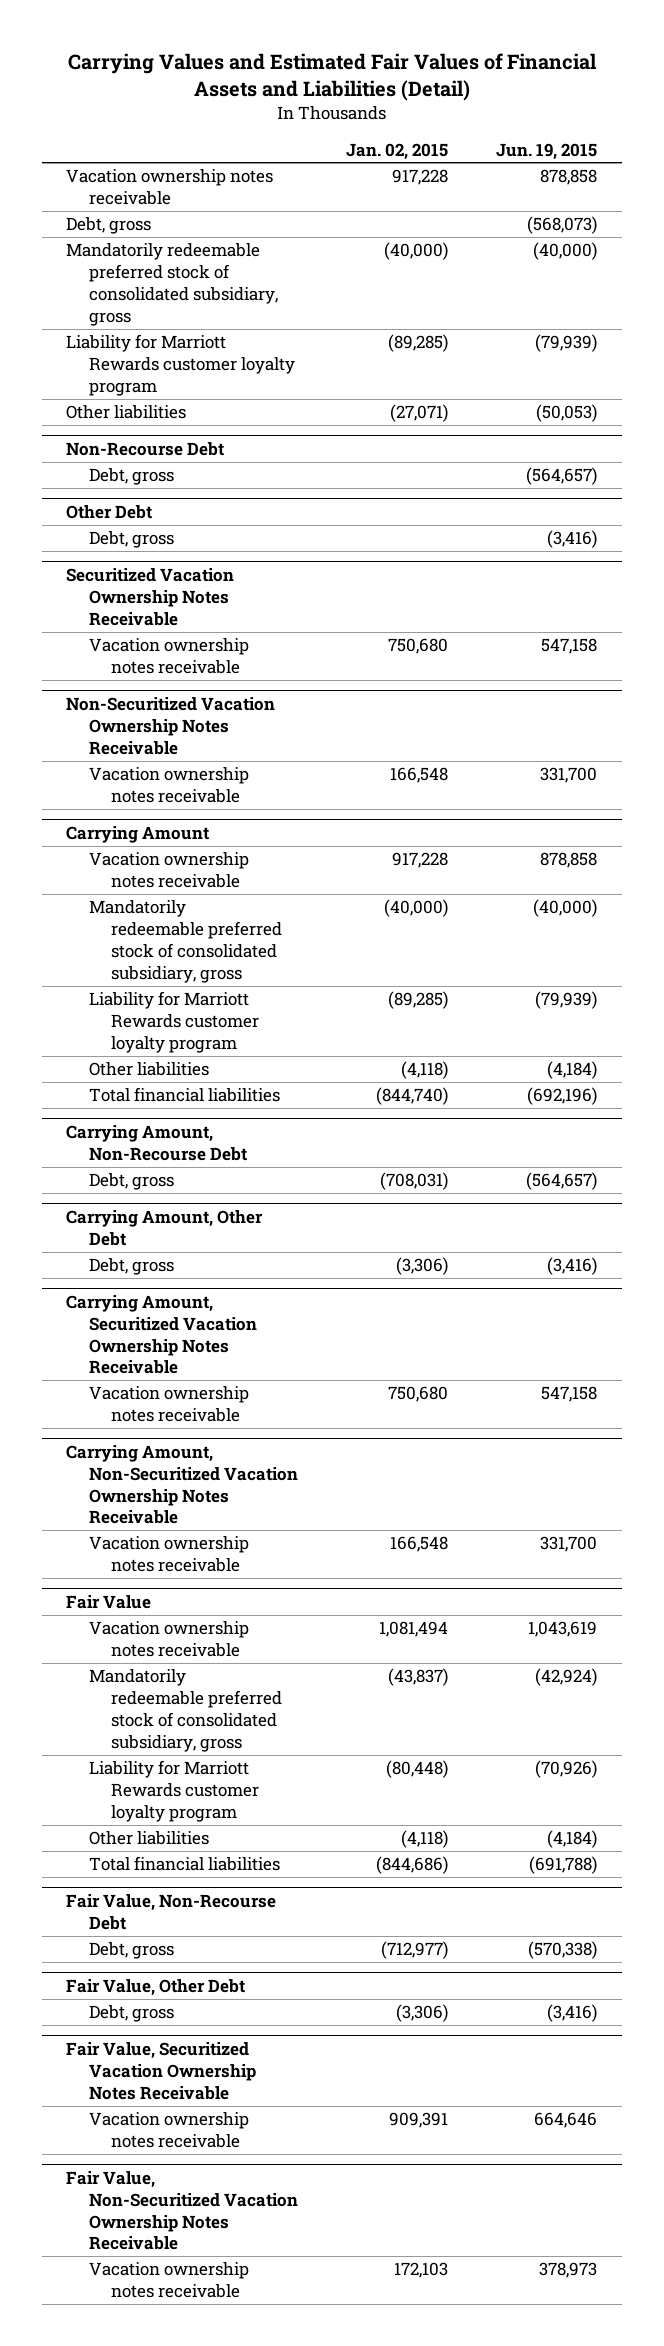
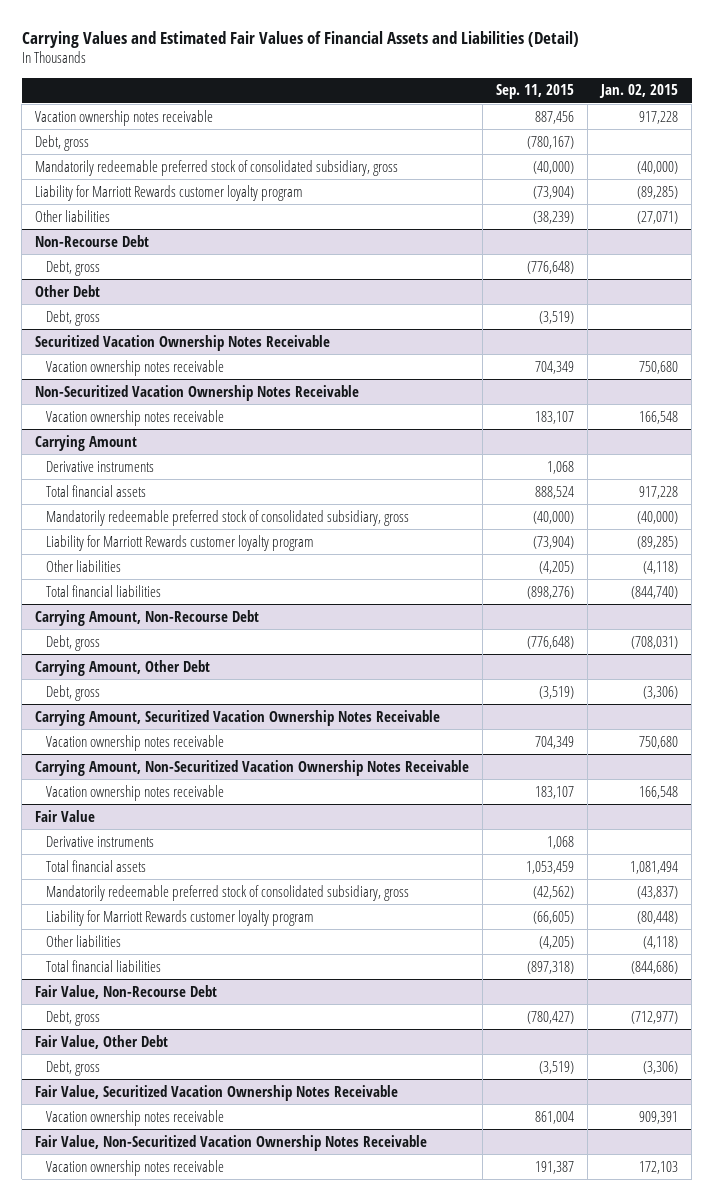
- | Jan. 02, 2015 | Jun. 19, 2015
+ | Sep. 11, 2015 | Jan. 02, 2015
@ Carrying Amount
- Vacation ownership notes receivable | 917,228 | 878,858
+ Derivative instruments | 1,068 |
+ Total financial assets | 888,524 | 917,228
@ Fair Value
- Vacation ownership notes receivable | 1,081,494 | 1,043,619
+ Derivative instruments | 1,068 |
+ Total financial assets | 1,053,459 | 1,081,494

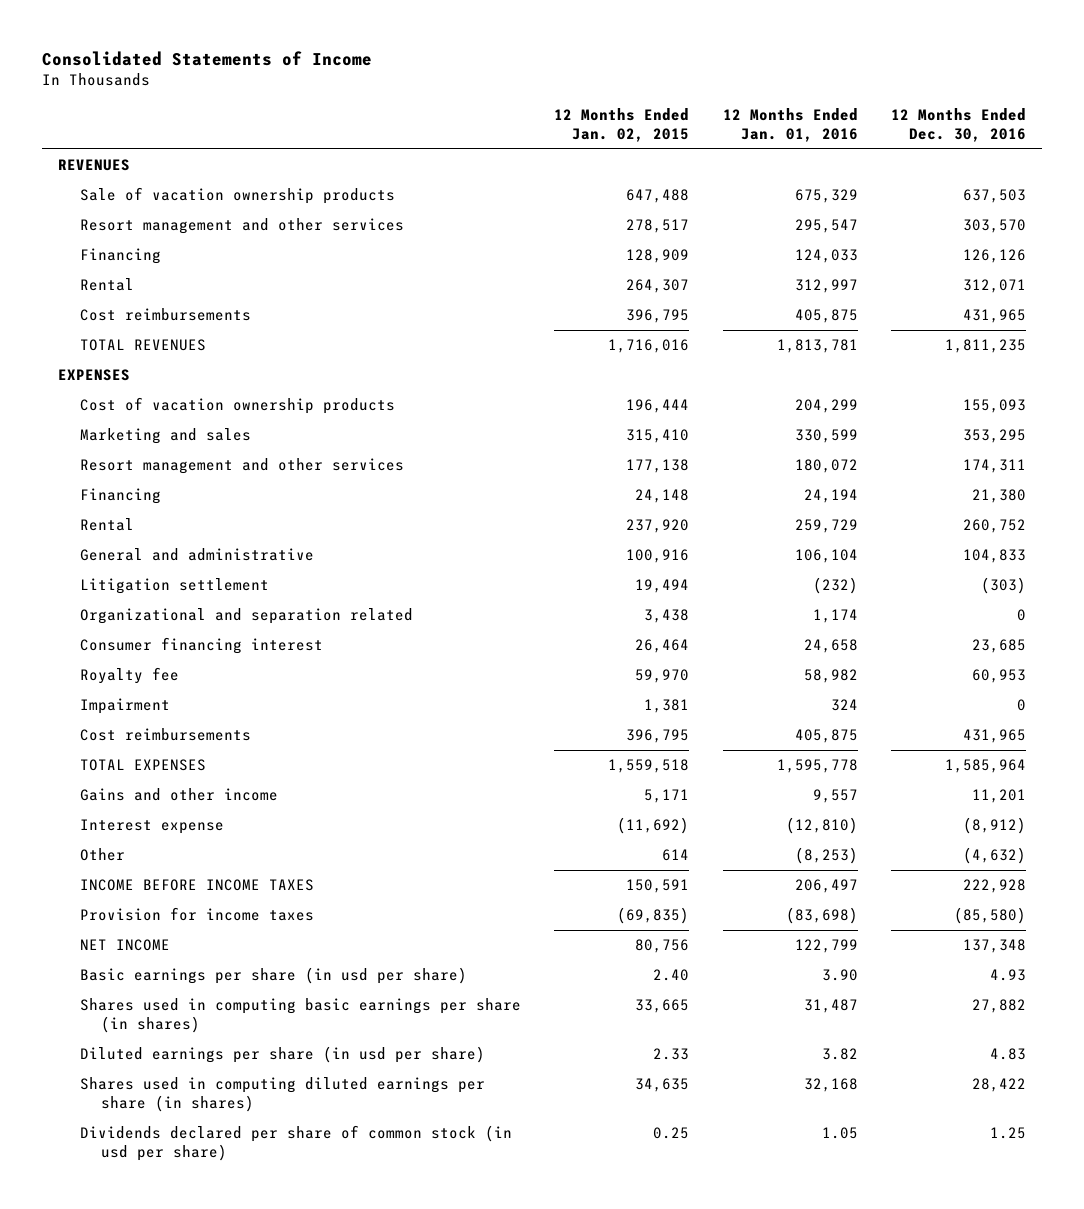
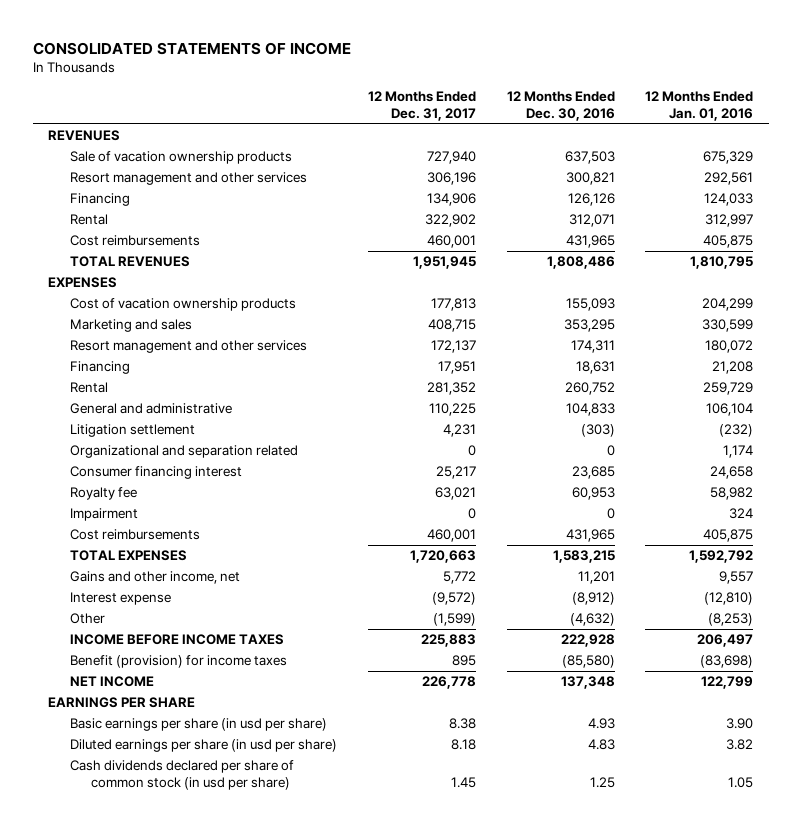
- Consolidated Statements of Income
+ CONSOLIDATED STATEMENTS OF INCOME
- | 12 Months Ended Jan. 02, 2015 | 12 Months Ended Jan. 01, 2016 | 12 Months Ended Dec. 30, 2016
+ | 12 Months Ended Dec. 31, 2017 | 12 Months Ended Dec. 30, 2016 | 12 Months Ended Jan. 01, 2016
- Resort management and other services | 278,517 | 295,547 | 303,570
+ Resort management and other services | 306,196 | 300,821 | 292,561
- TOTAL REVENUES | 1,716,016 | 1,813,781 | 1,811,235
+ TOTAL REVENUES | 1,951,945 | 1,808,486 | 1,810,795
- Financing | 24,148 | 24,194 | 21,380
+ Financing | 17,951 | 18,631 | 21,208
- TOTAL EXPENSES | 1,559,518 | 1,595,778 | 1,585,964
- Gains and other income | 5,171 | 9,557 | 11,201
+ TOTAL EXPENSES | 1,720,663 | 1,583,215 | 1,592,792
+ Gains and other income, net | 5,772 | 11,201 | 9,557
- Provision for income taxes | (69,835) | (83,698) | (85,580)
+ Benefit (provision) for income taxes | 895 | (85,580) | (83,698)
+ EARNINGS PER SHARE
- Shares used in computing basic earnings per share (in shares) | 33,665 | 31,487 | 27,882
- Shares used in computing diluted earnings per share (in shares) | 34,635 | 32,168 | 28,422
- Dividends declared per share of common stock (in usd per share) | 0.25 | 1.05 | 1.25
+ Cash dividends declared per share of common stock (in usd per share) | 1.45 | 1.25 | 1.05

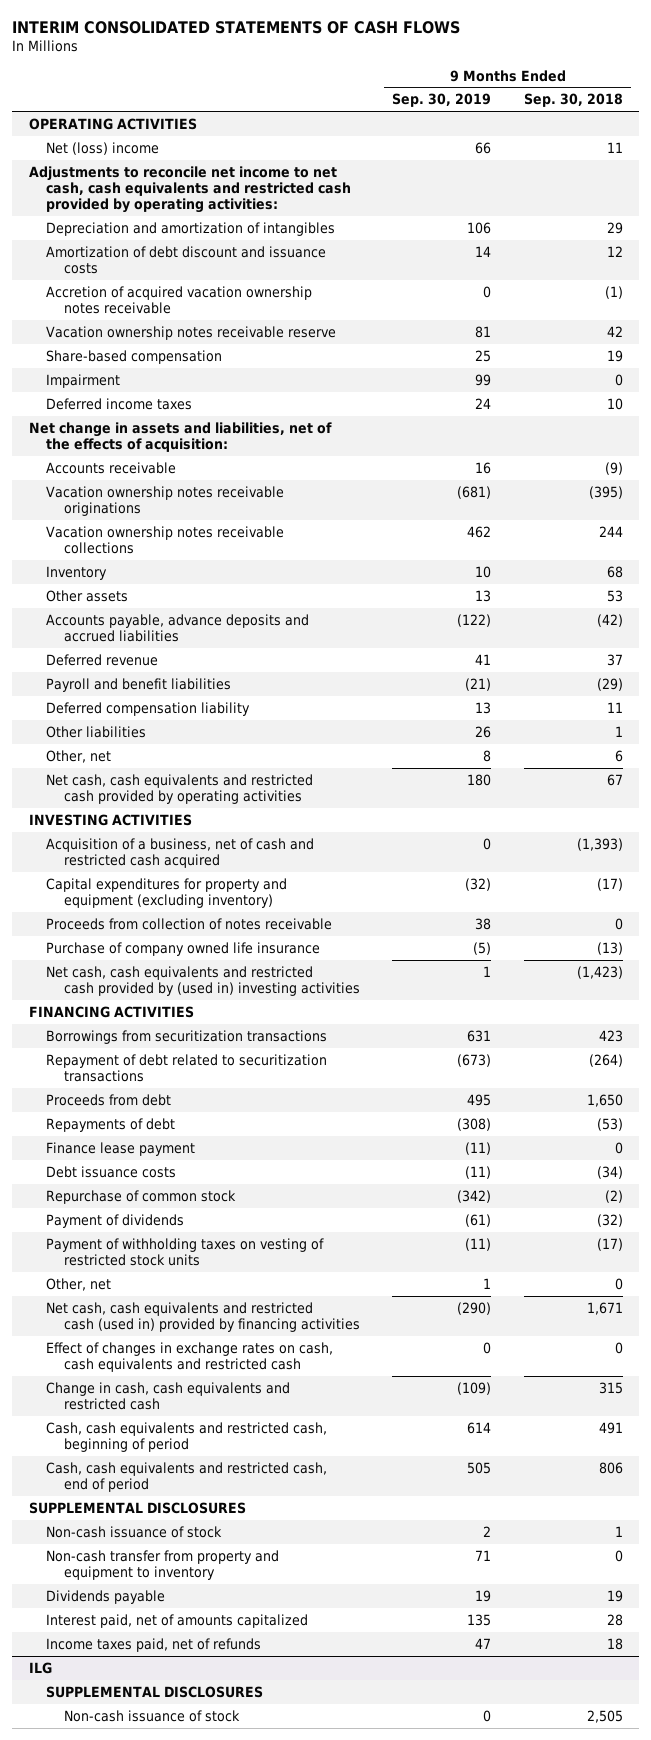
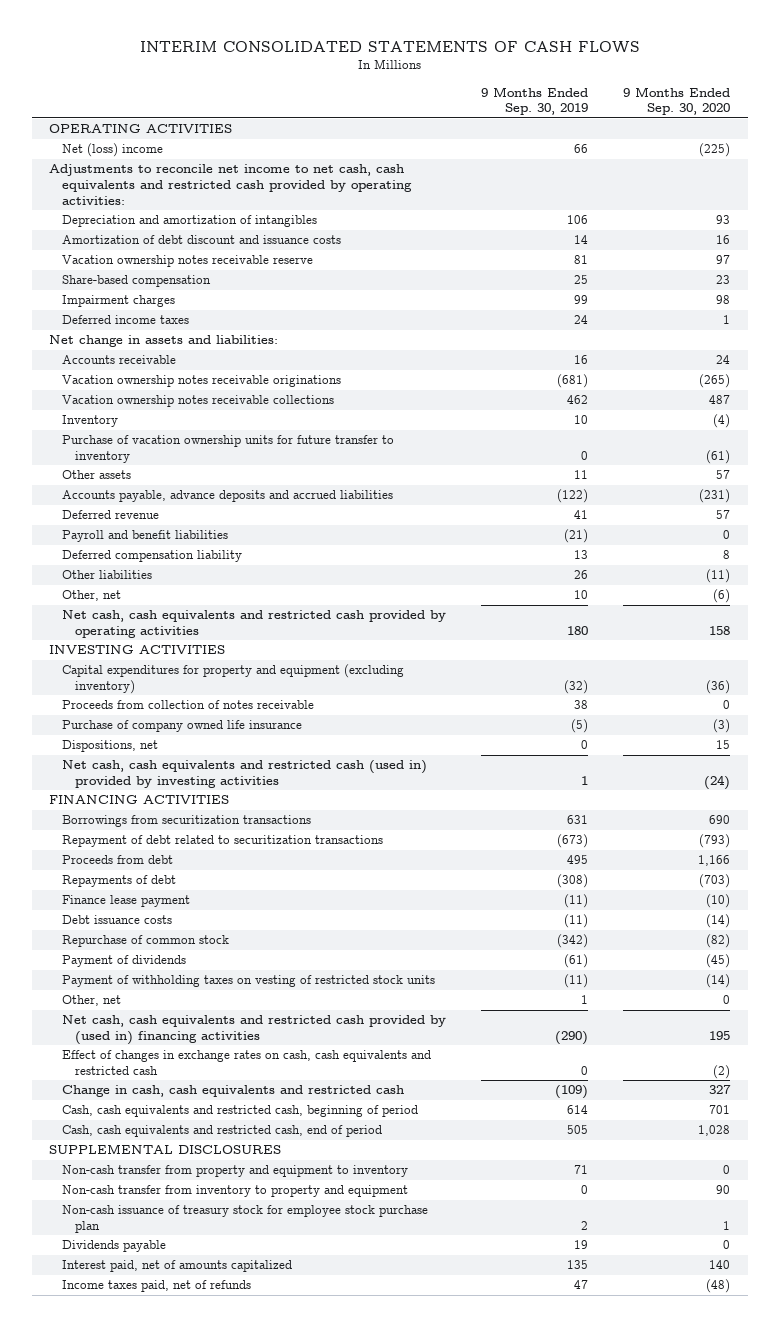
- | 9 Months Ended Sep. 30, 2019 | 9 Months Ended Sep. 30, 2018
+ | 9 Months Ended Sep. 30, 2019 | 9 Months Ended Sep. 30, 2020
- Accretion of acquired vacation ownership notes receivable | 0 | (1)
- Impairment | 99 | 0
+ Impairment charges | 99 | 98
- Net change in assets and liabilities, net of the effects of acquisition:
+ Net change in assets and liabilities:
- Other assets | 13 | 53
+ Purchase of vacation ownership units for future transfer to inventory | 0 | (61)
+ Other assets | 11 | 57
- Other, net | 8 | 6
+ Other, net | 10 | (6)
- Acquisition of a business, net of cash and restricted cash acquired | 0 | (1,393)
- Net cash, cash equivalents and restricted cash provided by (used in) investing activities | 1 | (1,423)
+ Dispositions, net | 0 | 15
+ Net cash, cash equivalents and restricted cash (used in) provided by investing activities | 1 | (24)
- Net cash, cash equivalents and restricted cash (used in) provided by financing activities | (290) | 1,671
+ Net cash, cash equivalents and restricted cash provided by (used in) financing activities | (290) | 195
- Non-cash issuance of stock | 2 | 1
+ Non-cash transfer from inventory to property and equipment | 0 | 90
+ Non-cash issuance of treasury stock for employee stock purchase plan | 2 | 1
- ILG
- SUPPLEMENTAL DISCLOSURES
- Non-cash issuance of stock | 0 | 2,505

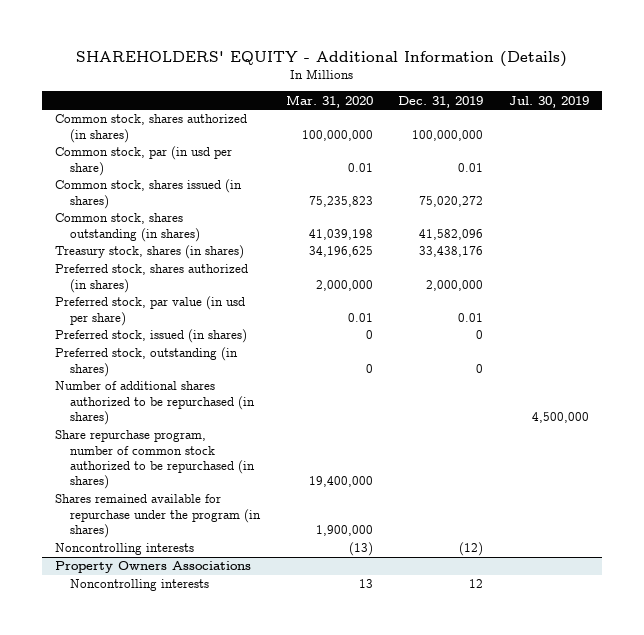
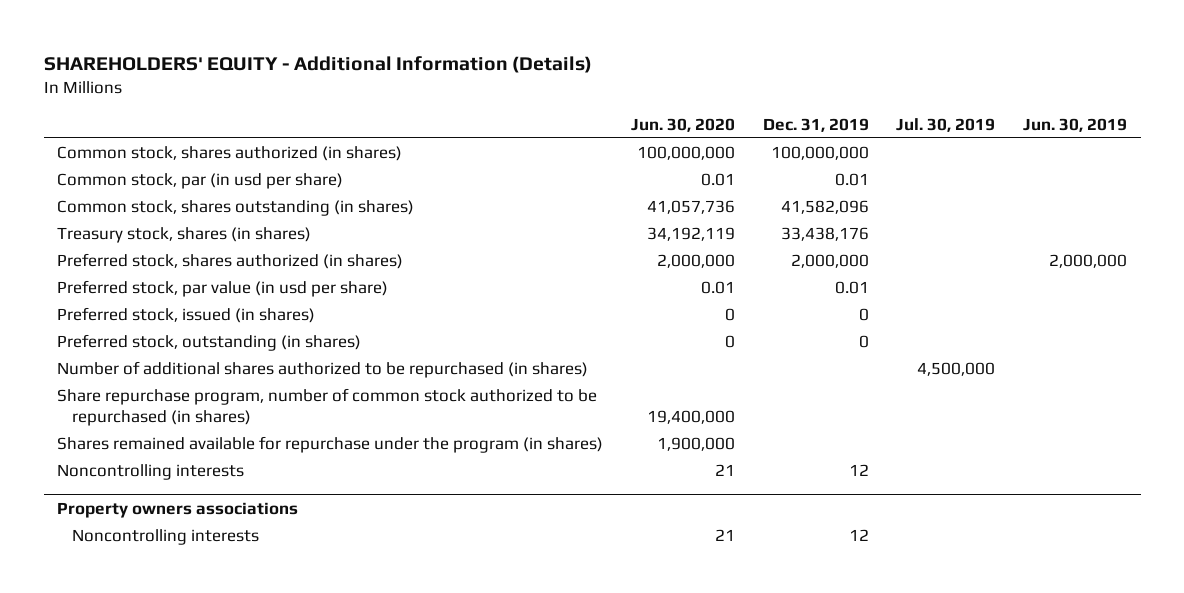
- | Mar. 31, 2020 | Dec. 31, 2019 | Jul. 30, 2019
+ | Jun. 30, 2020 | Dec. 31, 2019 | Jul. 30, 2019 | Jun. 30, 2019
- Common stock, shares issued (in shares) | 75,235,823 | 75,020,272 |
- Noncontrolling interests | (13) | (12) |
- Property Owners Associations
+ Property owners associations
+ Noncontrolling interests | 21 | 12 | |

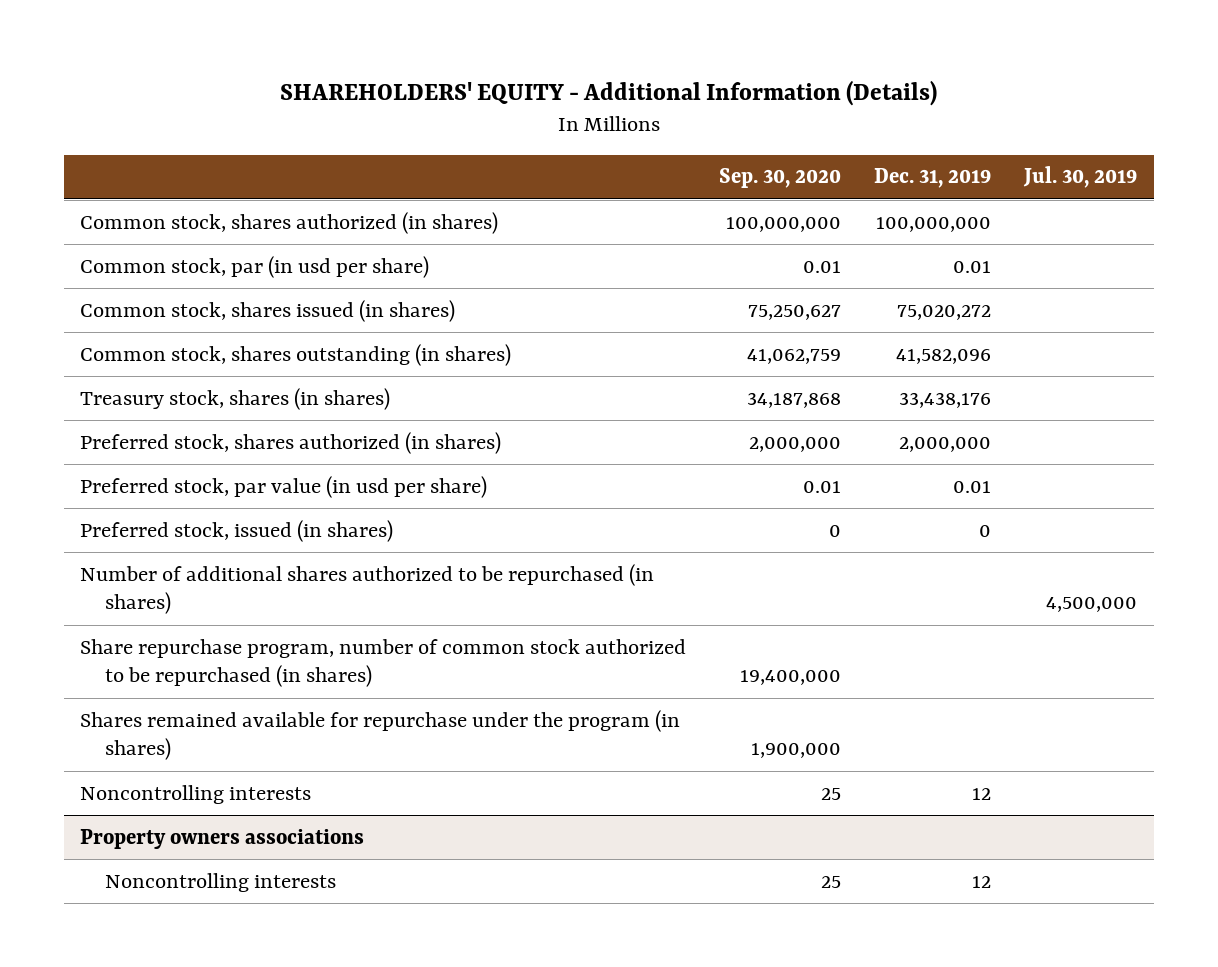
- | Jun. 30, 2020 | Dec. 31, 2019 | Jul. 30, 2019 | Jun. 30, 2019
+ | Sep. 30, 2020 | Dec. 31, 2019 | Jul. 30, 2019
+ Common stock, shares issued (in shares) | 75,250,627 | 75,020,272 |
- Preferred stock, outstanding (in shares) | 0 | 0 | |

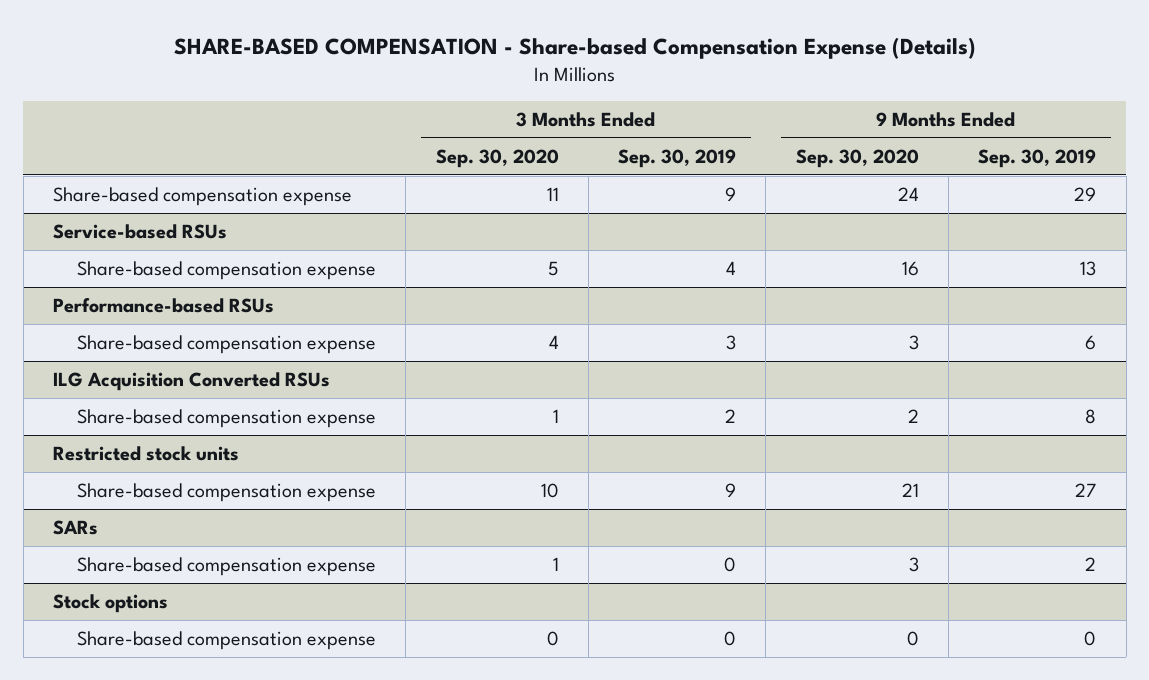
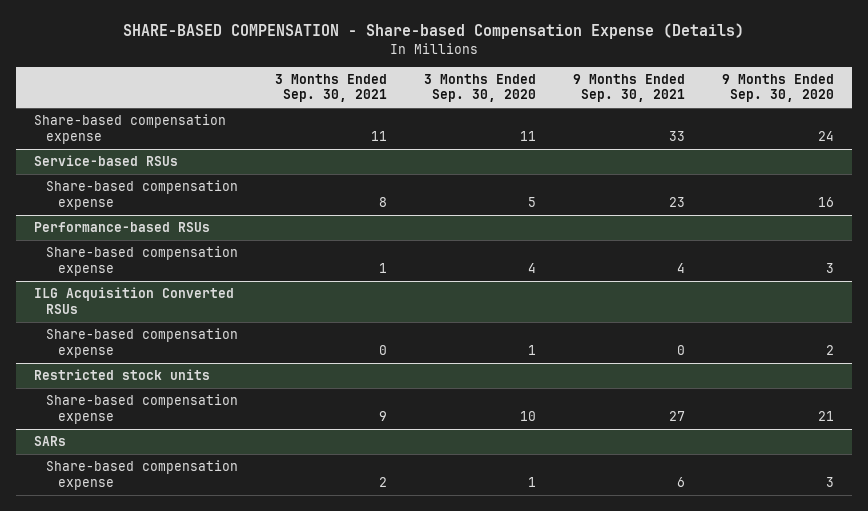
- | 3 Months Ended Sep. 30, 2020 | 3 Months Ended Sep. 30, 2019 | 9 Months Ended Sep. 30, 2020 | 9 Months Ended Sep. 30, 2019
+ | 3 Months Ended Sep. 30, 2021 | 3 Months Ended Sep. 30, 2020 | 9 Months Ended Sep. 30, 2021 | 9 Months Ended Sep. 30, 2020
- Stock options
- Share-based compensation expense | 0 | 0 | 0 | 0

